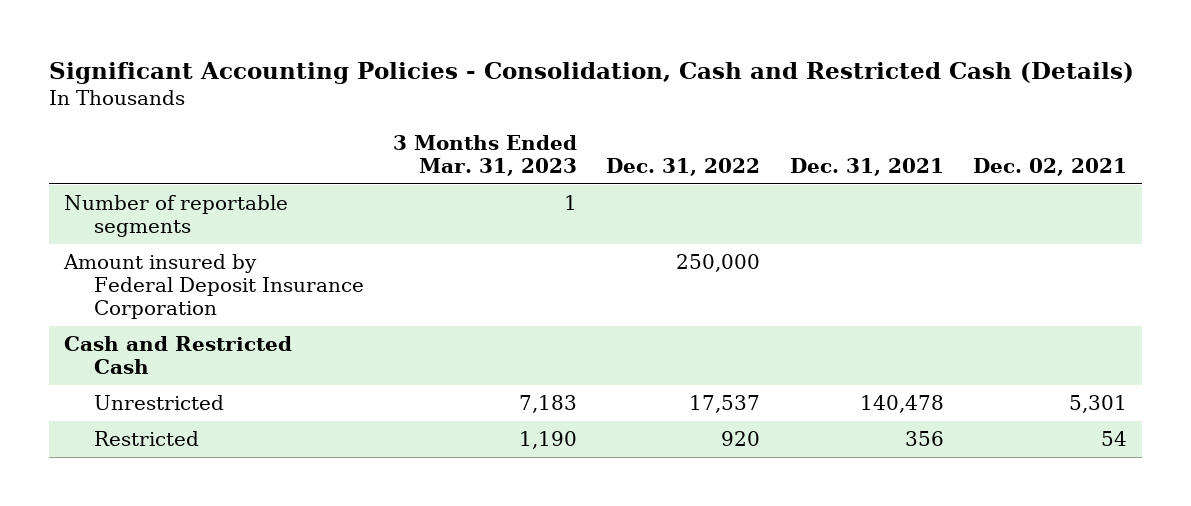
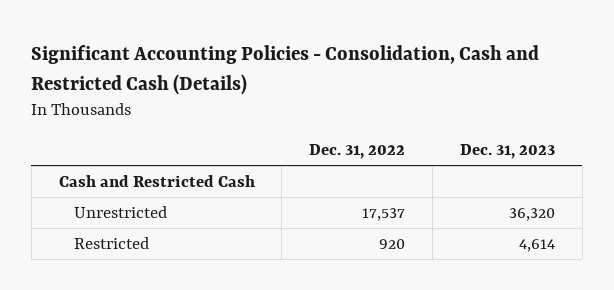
- | 3 Months Ended Mar. 31, 2023 | Dec. 31, 2022 | Dec. 31, 2021 | Dec. 02, 2021
+ | Dec. 31, 2022 | Dec. 31, 2023
- Number of reportable segments | 1 | | |
- Amount insured by Federal Deposit Insurance Corporation | | 250,000 | |

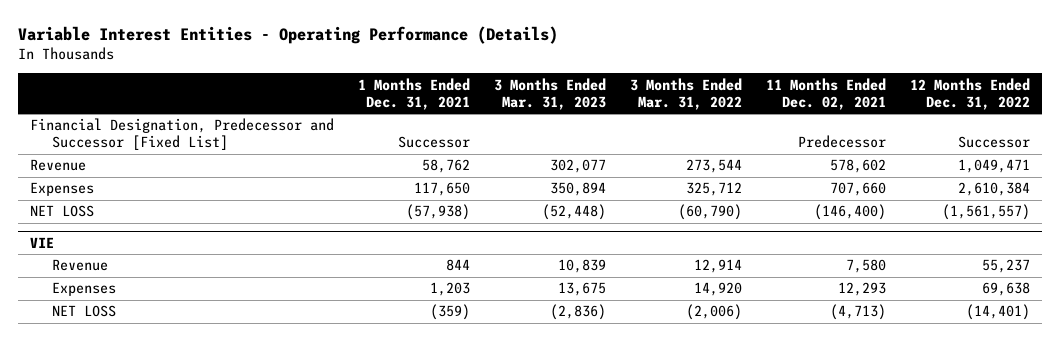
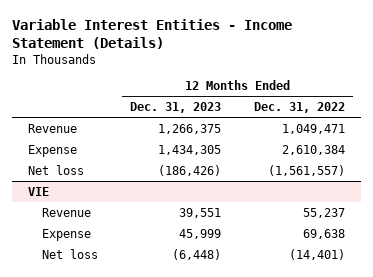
- Variable Interest Entities - Operating Performance (Details)
+ Variable Interest Entities - Income Statement (Details)
- | 1 Months Ended Dec. 31, 2021 | 3 Months Ended Mar. 31, 2023 | 3 Months Ended Mar. 31, 2022 | 11 Months Ended Dec. 02, 2021 | 12 Months Ended Dec. 31, 2022
+ | 12 Months Ended Dec. 31, 2023 | 12 Months Ended Dec. 31, 2022
- Financial Designation, Predecessor and Successor [Fixed List] | Successor | | | Predecessor | Successor
- Expenses | 117,650 | 350,894 | 325,712 | 707,660 | 2,610,384
- NET LOSS | (57,938) | (52,448) | (60,790) | (146,400) | (1,561,557)
+ Expense | 1,434,305 | 2,610,384
+ Net loss | (186,426) | (1,561,557)
@ VIE
- Expenses | 1,203 | 13,675 | 14,920 | 12,293 | 69,638
- NET LOSS | (359) | (2,836) | (2,006) | (4,713) | (14,401)
+ Expense | 45,999 | 69,638
+ Net loss | (6,448) | (14,401)

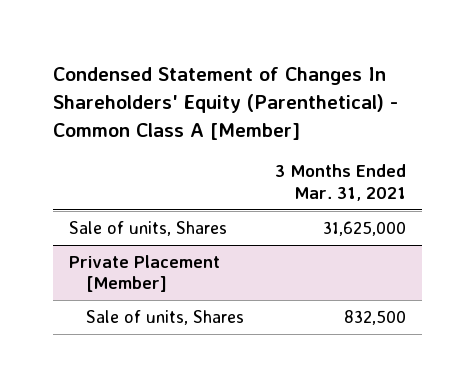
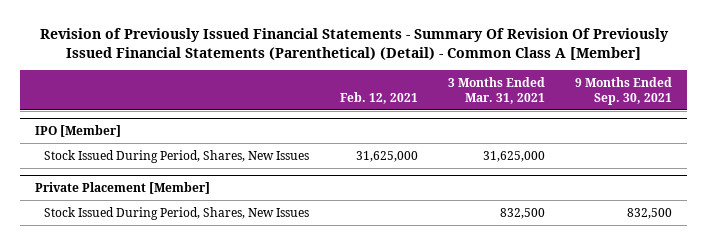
- Condensed Statement of Changes In Shareholders' Equity (Parenthetical) - Common Class A [Member]
+ Revision of Previously Issued Financial Statements - Summary Of Revision Of Previously Issued Financial Statements (Parenthetical) (Detail) - Common Class A [Member]
- | 3 Months Ended Mar. 31, 2021
+ | Feb. 12, 2021 | 3 Months Ended Mar. 31, 2021 | 9 Months Ended Sep. 30, 2021
- Sale of units, Shares | 31,625,000
+ IPO [Member]
+ Stock Issued During Period, Shares, New Issues | 31,625,000 | 31,625,000 |
@ Private Placement [Member]
- Sale of units, Shares | 832,500
+ Stock Issued During Period, Shares, New Issues | | 832,500 | 832,500

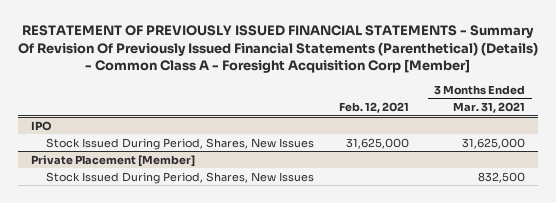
- Revision of Previously Issued Financial Statements - Summary Of Revision Of Previously Issued Financial Statements (Parenthetical) (Detail) - Common Class A [Member]
+ RESTATEMENT OF PREVIOUSLY ISSUED FINANCIAL STATEMENTS - Summary Of Revision Of Previously Issued Financial Statements (Parenthetical) (Details) - Common Class A - Foresight Acquisition Corp [Member]
- | Feb. 12, 2021 | 3 Months Ended Mar. 31, 2021 | 9 Months Ended Sep. 30, 2021
+ | Feb. 12, 2021 | 3 Months Ended Mar. 31, 2021
- IPO [Member]
+ IPO

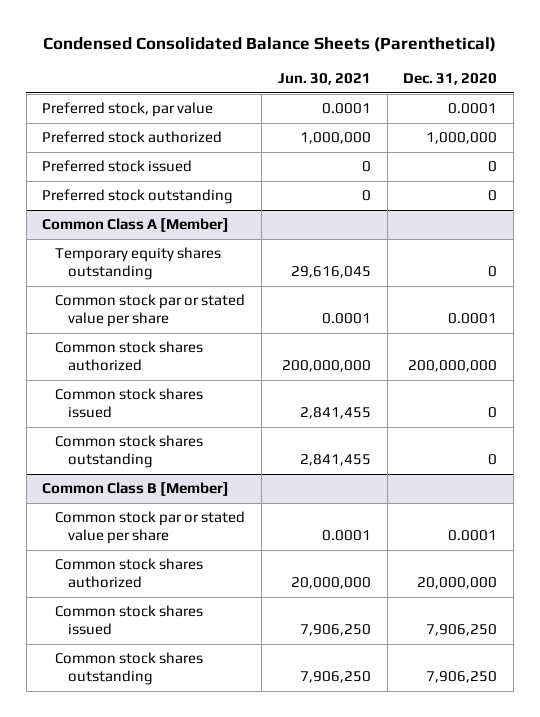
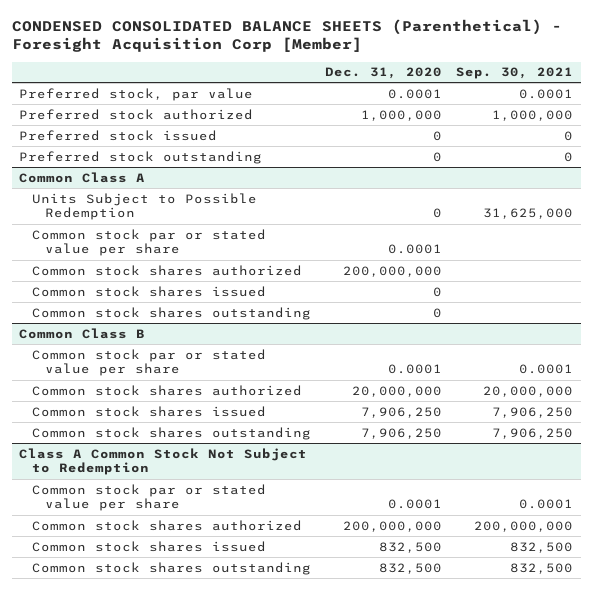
- Condensed Consolidated Balance Sheets (Parenthetical)
+ CONDENSED CONSOLIDATED BALANCE SHEETS (Parenthetical) - Foresight Acquisition Corp [Member]
- | Jun. 30, 2021 | Dec. 31, 2020
+ | Dec. 31, 2020 | Sep. 30, 2021
- Common Class A [Member]
- Temporary equity shares outstanding | 29,616,045 | 0
+ Common Class A
+ Units Subject to Possible Redemption | 0 | 31,625,000
- Common Class B [Member]
+ Common Class B
+ Class A Common Stock Not Subject to Redemption
+ Common stock par or stated value per share | 0.0001 | 0.0001
+ Common stock shares authorized | 200,000,000 | 200,000,000
+ Common stock shares issued | 832,500 | 832,500
+ Common stock shares outstanding | 832,500 | 832,500

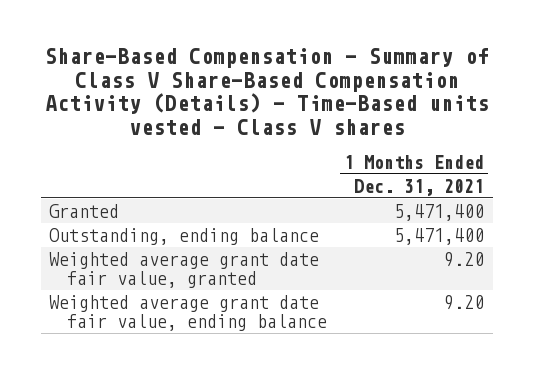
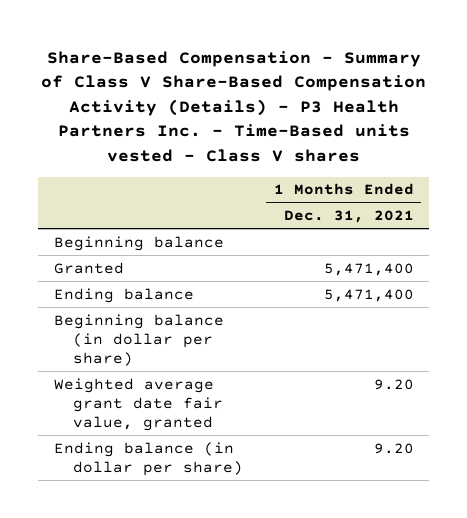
- Share-Based Compensation - Summary of Class V Share-Based Compensation Activity (Details) - Time-Based units vested - Class V shares
+ Share-Based Compensation - Summary of Class V Share-Based Compensation Activity (Details) - P3 Health Partners Inc. - Time-Based units vested - Class V shares
+ Beginning balance
- Outstanding, ending balance | 5,471,400
+ Ending balance | 5,471,400
+ Beginning balance (in dollar per share)
- Weighted average grant date fair value, ending balance | 9.20
+ Ending balance (in dollar per share) | 9.20

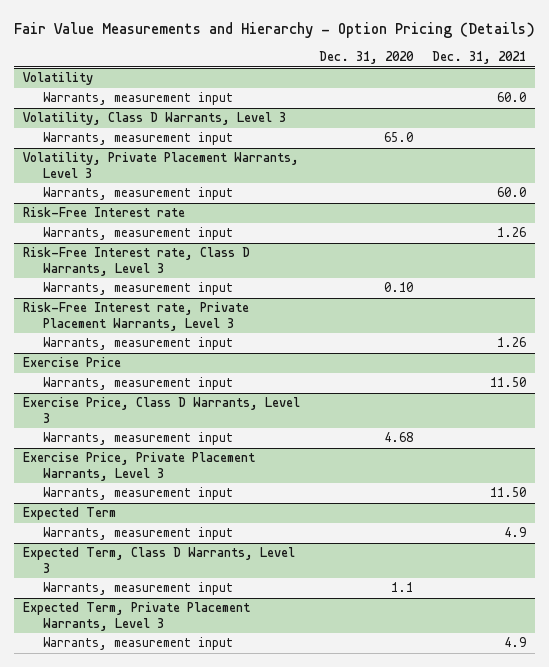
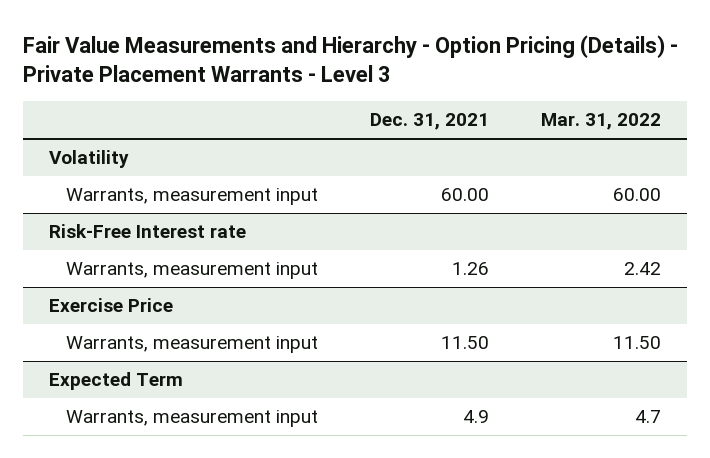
- Fair Value Measurements and Hierarchy - Option Pricing (Details)
+ Fair Value Measurements and Hierarchy - Option Pricing (Details) - Private Placement Warrants - Level 3
- | Dec. 31, 2020 | Dec. 31, 2021
+ | Dec. 31, 2021 | Mar. 31, 2022
@ Volatility
- Warrants, measurement input | | 60.0
- Volatility, Class D Warrants, Level 3
- Warrants, measurement input | 65.0 |
- Volatility, Private Placement Warrants, Level 3
- Warrants, measurement input | | 60.0
@ Volatility
+ Warrants, measurement input | 60.00 | 60.00
- Risk-Free Interest rate, Class D Warrants, Level 3
- Warrants, measurement input | 0.10 |
- Risk-Free Interest rate, Private Placement Warrants, Level 3
- Warrants, measurement input | | 1.26
- Exercise Price, Class D Warrants, Level 3
- Warrants, measurement input | 4.68 |
- Exercise Price, Private Placement Warrants, Level 3
- Warrants, measurement input | | 11.50
- Expected Term, Class D Warrants, Level 3
- Warrants, measurement input | 1.1 |
- Expected Term, Private Placement Warrants, Level 3
- Warrants, measurement input | | 4.9

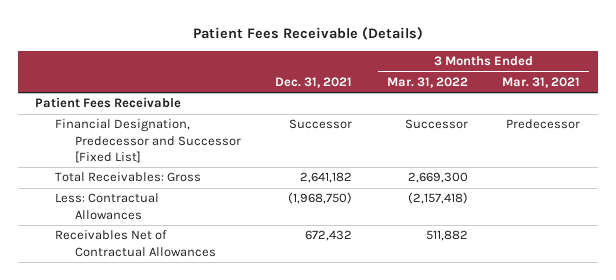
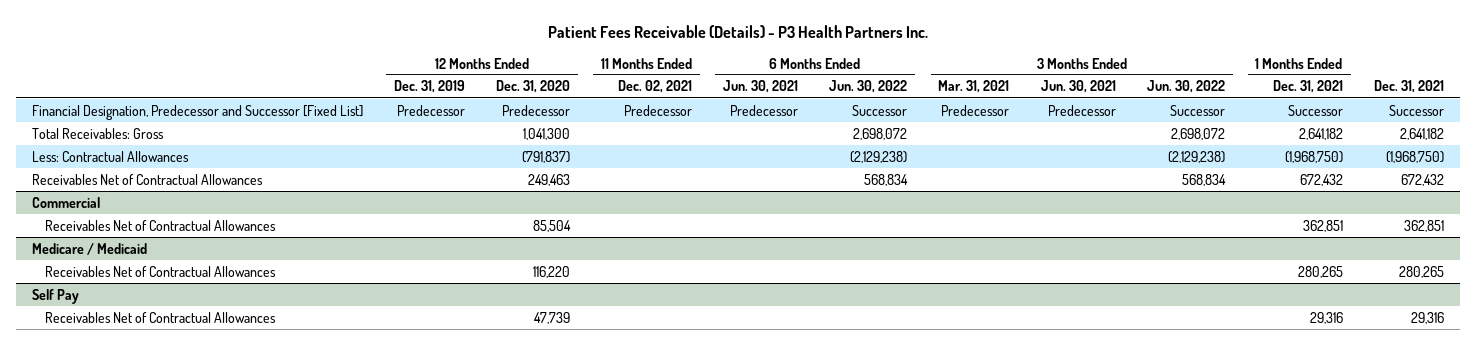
- Patient Fees Receivable (Details)
+ Patient Fees Receivable (Details) - P3 Health Partners Inc.
- | Dec. 31, 2021 | 3 Months Ended Mar. 31, 2022 | 3 Months Ended Mar. 31, 2021
+ | 12 Months Ended Dec. 31, 2019 | 12 Months Ended Dec. 31, 2020 | 11 Months Ended Dec. 02, 2021 | 6 Months Ended Jun. 30, 2021 | 6 Months Ended Jun. 30, 2022 | 3 Months Ended Mar. 31, 2021 | 3 Months Ended Jun. 30, 2021 | 3 Months Ended Jun. 30, 2022 | 1 Months Ended Dec. 31, 2021 | Dec. 31, 2021
- Patient Fees Receivable
+ Commercial
+ Receivables Net of Contractual Allowances | | 85,504 | | | | | | | 362,851 | 362,851
+ Medicare / Medicaid
+ Receivables Net of Contractual Allowances | | 116,220 | | | | | | | 280,265 | 280,265
+ Self Pay
+ Receivables Net of Contractual Allowances | | 47,739 | | | | | | | 29,316 | 29,316

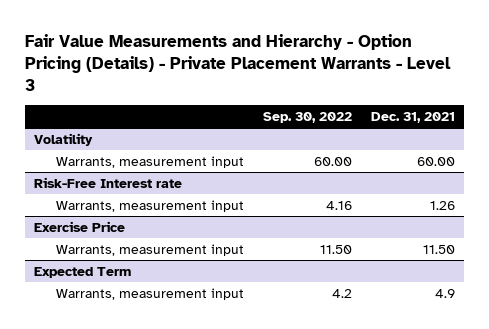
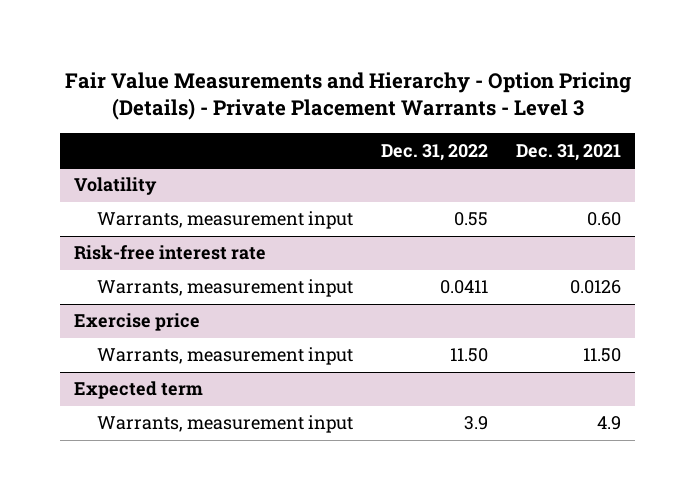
- | Sep. 30, 2022 | Dec. 31, 2021
+ | Dec. 31, 2022 | Dec. 31, 2021
@ Volatility
- Warrants, measurement input | 60.00 | 60.00
- Risk-Free Interest rate
- Warrants, measurement input | 4.16 | 1.26
- Exercise Price
@ Volatility
+ Warrants, measurement input | 0.55 | 0.60
+ Risk-free interest rate
+ Warrants, measurement input | 0.0411 | 0.0126
+ Exercise price
- Expected Term
+ Expected term

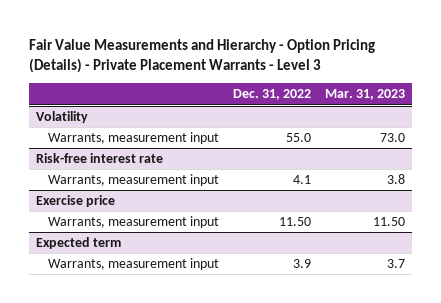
- | Dec. 31, 2022 | Dec. 31, 2021
+ | Dec. 31, 2022 | Mar. 31, 2023
@ Volatility
- Warrants, measurement input | 0.55 | 0.60
+ Warrants, measurement input | 55.0 | 73.0
@ Risk-free interest rate
- Warrants, measurement input | 0.0411 | 0.0126
+ Warrants, measurement input | 4.1 | 3.8

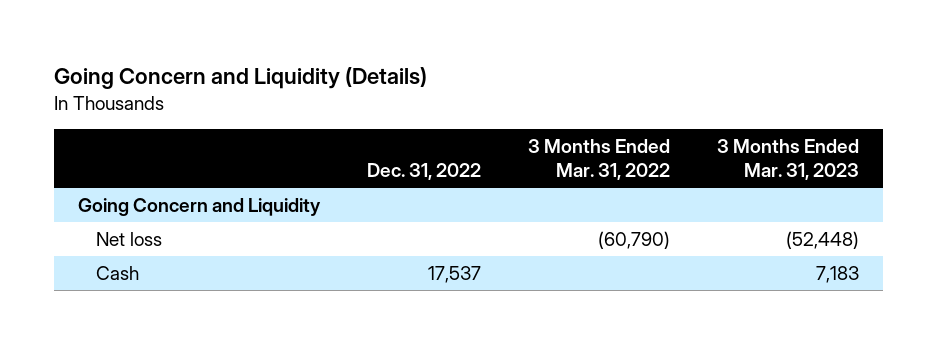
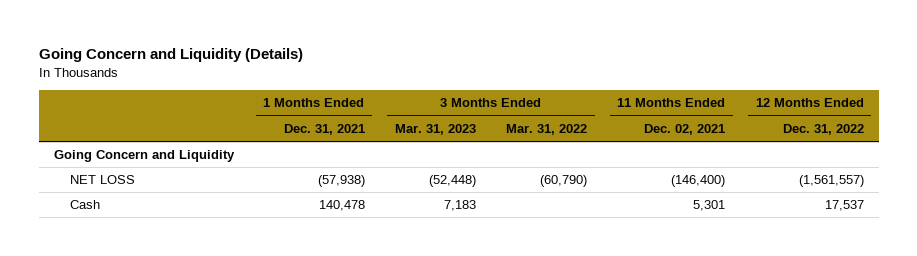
- | Dec. 31, 2022 | 3 Months Ended Mar. 31, 2022 | 3 Months Ended Mar. 31, 2023
+ | 1 Months Ended Dec. 31, 2021 | 3 Months Ended Mar. 31, 2023 | 3 Months Ended Mar. 31, 2022 | 11 Months Ended Dec. 02, 2021 | 12 Months Ended Dec. 31, 2022
- Net loss | | (60,790) | (52,448)
+ NET LOSS | (57,938) | (52,448) | (60,790) | (146,400) | (1,561,557)

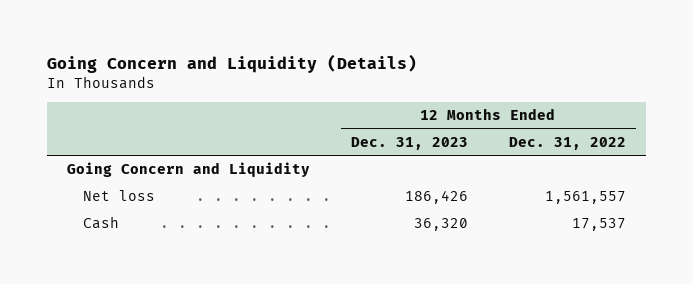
- | 1 Months Ended Dec. 31, 2021 | 3 Months Ended Mar. 31, 2023 | 3 Months Ended Mar. 31, 2022 | 11 Months Ended Dec. 02, 2021 | 12 Months Ended Dec. 31, 2022
+ | 12 Months Ended Dec. 31, 2023 | 12 Months Ended Dec. 31, 2022
- NET LOSS | (57,938) | (52,448) | (60,790) | (146,400) | (1,561,557)
+ Net loss | 186,426 | 1,561,557

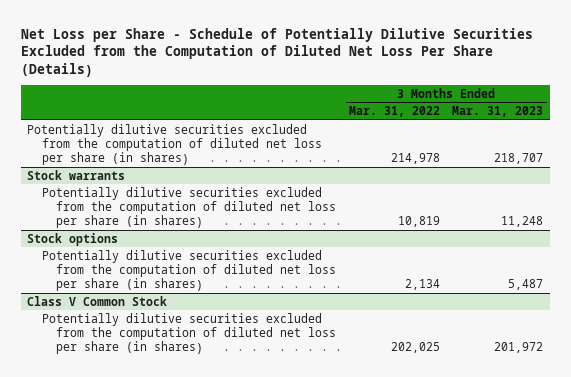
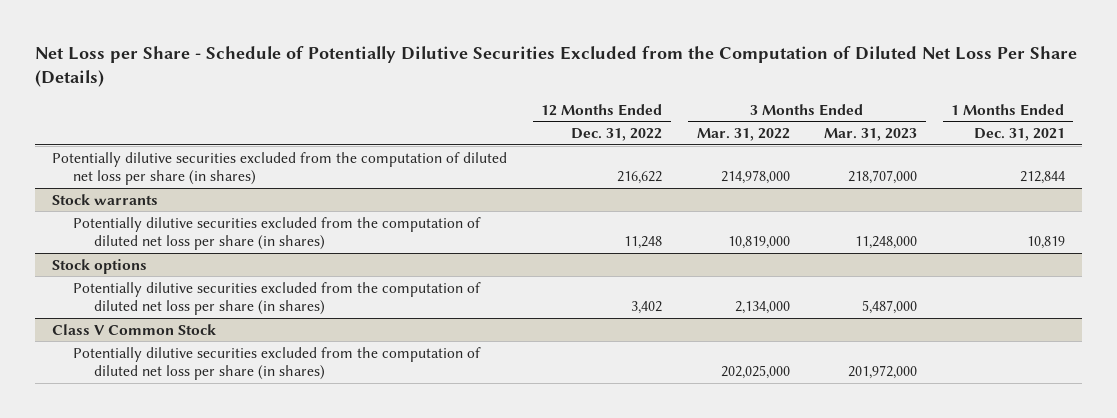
- | 3 Months Ended Mar. 31, 2022 | 3 Months Ended Mar. 31, 2023
+ | 12 Months Ended Dec. 31, 2022 | 3 Months Ended Mar. 31, 2022 | 3 Months Ended Mar. 31, 2023 | 1 Months Ended Dec. 31, 2021
- Potentially dilutive securities excluded from the computation of diluted net loss per share (in shares) | 214,978 | 218,707
+ Potentially dilutive securities excluded from the computation of diluted net loss per share (in shares) | 216,622 | 214,978,000 | 218,707,000 | 212,844
@ Stock warrants
- Potentially dilutive securities excluded from the computation of diluted net loss per share (in shares) | 10,819 | 11,248
+ Potentially dilutive securities excluded from the computation of diluted net loss per share (in shares) | 11,248 | 10,819,000 | 11,248,000 | 10,819
@ Stock options
- Potentially dilutive securities excluded from the computation of diluted net loss per share (in shares) | 2,134 | 5,487
+ Potentially dilutive securities excluded from the computation of diluted net loss per share (in shares) | 3,402 | 2,134,000 | 5,487,000 |
@ Class V Common Stock
- Potentially dilutive securities excluded from the computation of diluted net loss per share (in shares) | 202,025 | 201,972
+ Potentially dilutive securities excluded from the computation of diluted net loss per share (in shares) | | 202,025,000 | 201,972,000 |

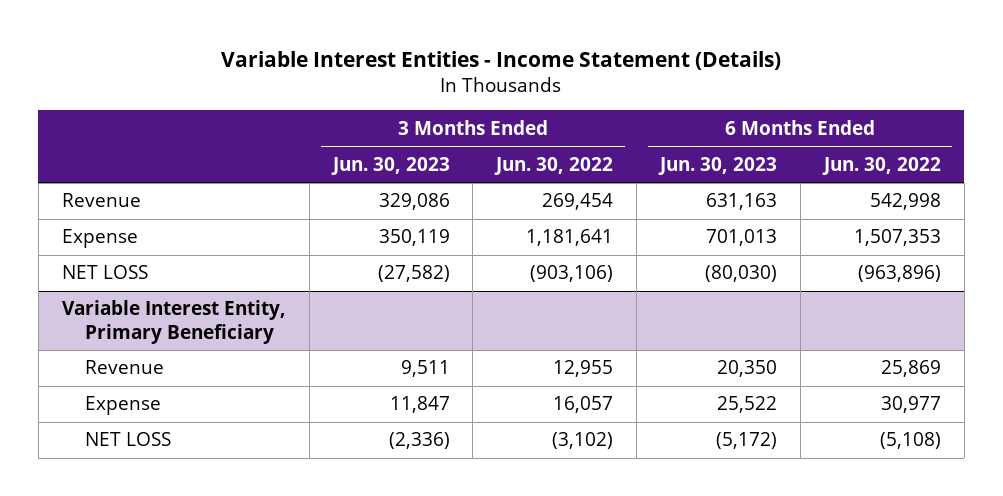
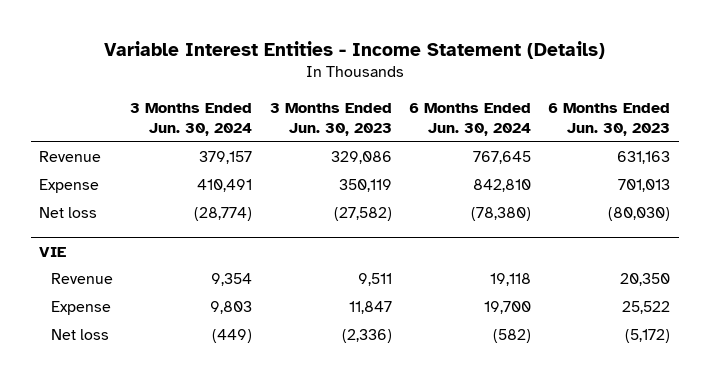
- | 3 Months Ended Jun. 30, 2023 | 3 Months Ended Jun. 30, 2022 | 6 Months Ended Jun. 30, 2023 | 6 Months Ended Jun. 30, 2022
+ | 3 Months Ended Jun. 30, 2024 | 3 Months Ended Jun. 30, 2023 | 6 Months Ended Jun. 30, 2024 | 6 Months Ended Jun. 30, 2023
- NET LOSS | (27,582) | (903,106) | (80,030) | (963,896)
- Variable Interest Entity, Primary Beneficiary
+ Net loss | (28,774) | (27,582) | (78,380) | (80,030)
+ VIE
- NET LOSS | (2,336) | (3,102) | (5,172) | (5,108)
+ Net loss | (449) | (2,336) | (582) | (5,172)

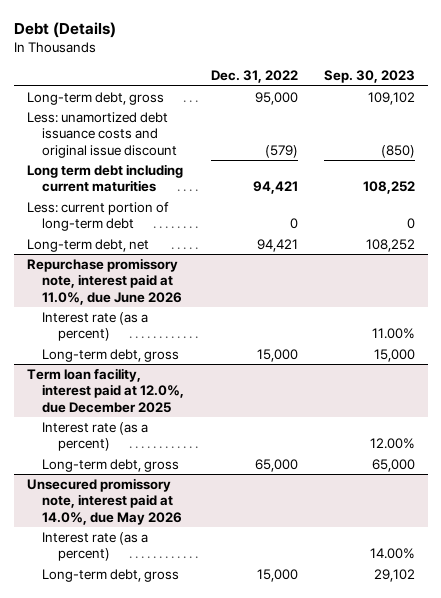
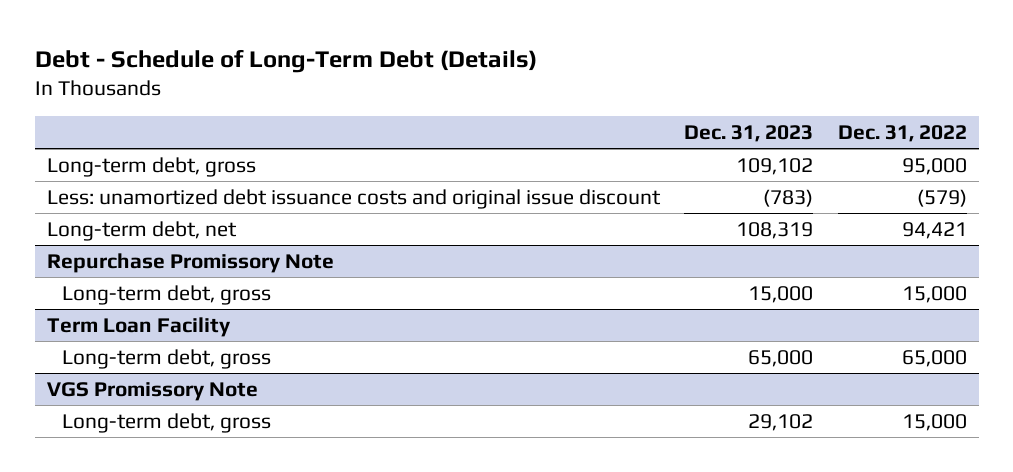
- Debt (Details)
+ Debt - Schedule of Long-Term Debt (Details)
- | Dec. 31, 2022 | Sep. 30, 2023
+ | Dec. 31, 2023 | Dec. 31, 2022
- Long term debt including current maturities | 94,421 | 108,252
- Less: current portion of long-term debt | 0 | 0
- Repurchase promissory note, interest paid at 11.0%, due June 2026
- Interest rate (as a percent) | | 11.00%
+ Repurchase Promissory Note
- Term loan facility, interest paid at 12.0%, due December 2025
- Interest rate (as a percent) | | 12.00%
+ Term Loan Facility
- Unsecured promissory note, interest paid at 14.0%, due May 2026
- Interest rate (as a percent) | | 14.00%
+ VGS Promissory Note

